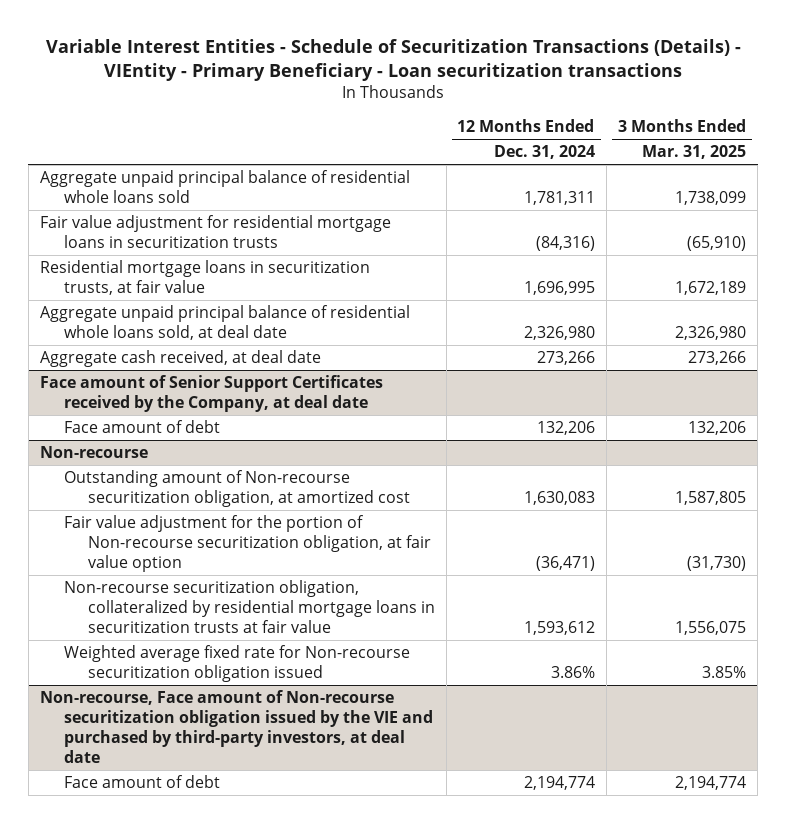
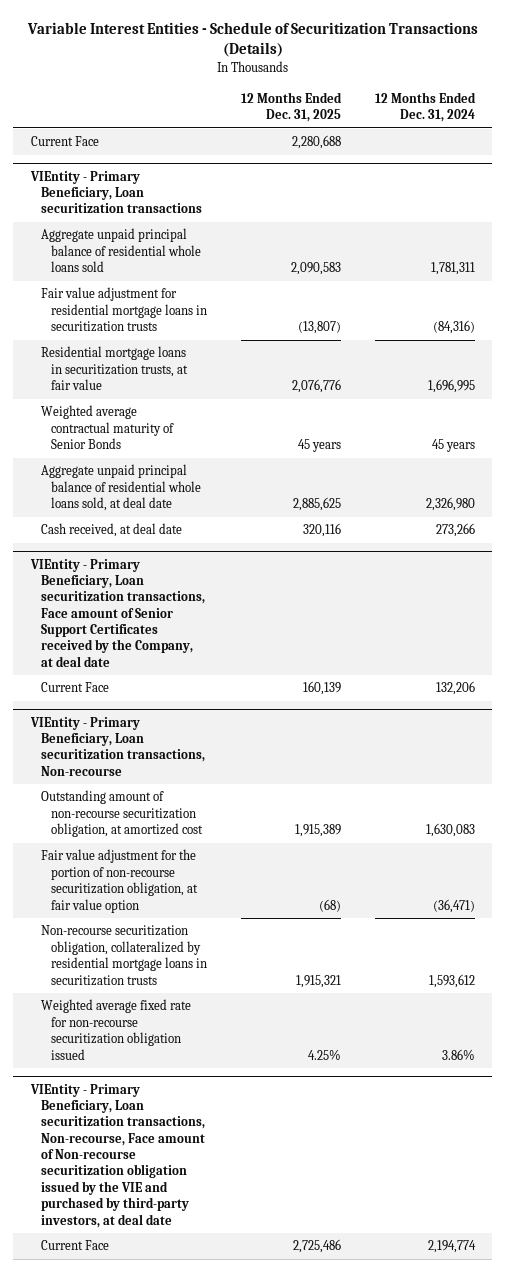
- Variable Interest Entities - Schedule of Securitization Transactions (Details) - VIEntity - Primary Beneficiary - Loan securitization transactions
+ Variable Interest Entities - Schedule of Securitization Transactions (Details)
- | 12 Months Ended Dec. 31, 2024 | 3 Months Ended Mar. 31, 2025
+ | 12 Months Ended Dec. 31, 2025 | 12 Months Ended Dec. 31, 2024
+ Current Face | 2,280,688 |
+ VIEntity - Primary Beneficiary, Loan securitization transactions
+ Weighted average contractual maturity of Senior Bonds | 45 years | 45 years
- Aggregate cash received, at deal date | 273,266 | 273,266
- Face amount of Senior Support Certificates received by the Company, at deal date
- Face amount of debt | 132,206 | 132,206
- Non-recourse
- Outstanding amount of Non-recourse securitization obligation, at amortized cost | 1,630,083 | 1,587,805
- Fair value adjustment for the portion of Non-recourse securitization obligation, at fair value option | (36,471) | (31,730)
- Non-recourse securitization obligation, collateralized by residential mortgage loans in securitization trusts at fair value | 1,593,612 | 1,556,075
- Weighted average fixed rate for Non-recourse securitization obligation issued | 3.86% | 3.85%
- Non-recourse, Face amount of Non-recourse securitization obligation issued by the VIE and purchased by third-party investors, at deal date
- Face amount of debt | 2,194,774 | 2,194,774
+ Cash received, at deal date | 320,116 | 273,266
+ VIEntity - Primary Beneficiary, Loan securitization transactions, Face amount of Senior Support Certificates received by the Company, at deal date
+ Current Face | 160,139 | 132,206
+ VIEntity - Primary Beneficiary, Loan securitization transactions, Non-recourse
+ Outstanding amount of non-recourse securitization obligation, at amortized cost | 1,915,389 | 1,630,083
+ Fair value adjustment for the portion of non-recourse securitization obligation, at fair value option | (68) | (36,471)
+ Non-recourse securitization obligation, collateralized by residential mortgage loans in securitization trusts | 1,915,321 | 1,593,612
+ Weighted average fixed rate for non-recourse securitization obligation issued | 4.25% | 3.86%
+ VIEntity - Primary Beneficiary, Loan securitization transactions, Non-recourse, Face amount of Non-recourse securitization obligation issued by the VIE and purchased by third-party investors, at deal date
+ Current Face | 2,725,486 | 2,194,774

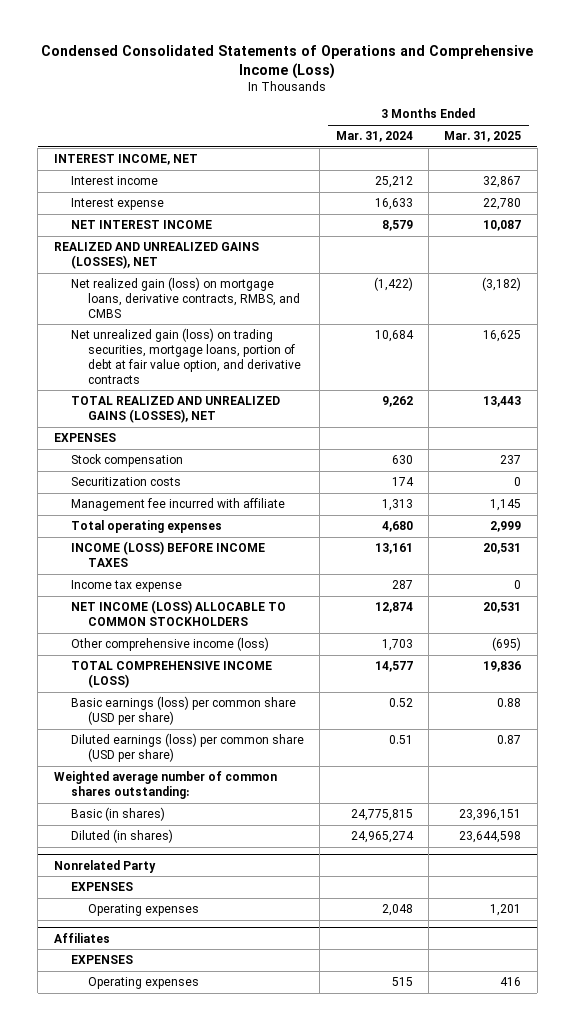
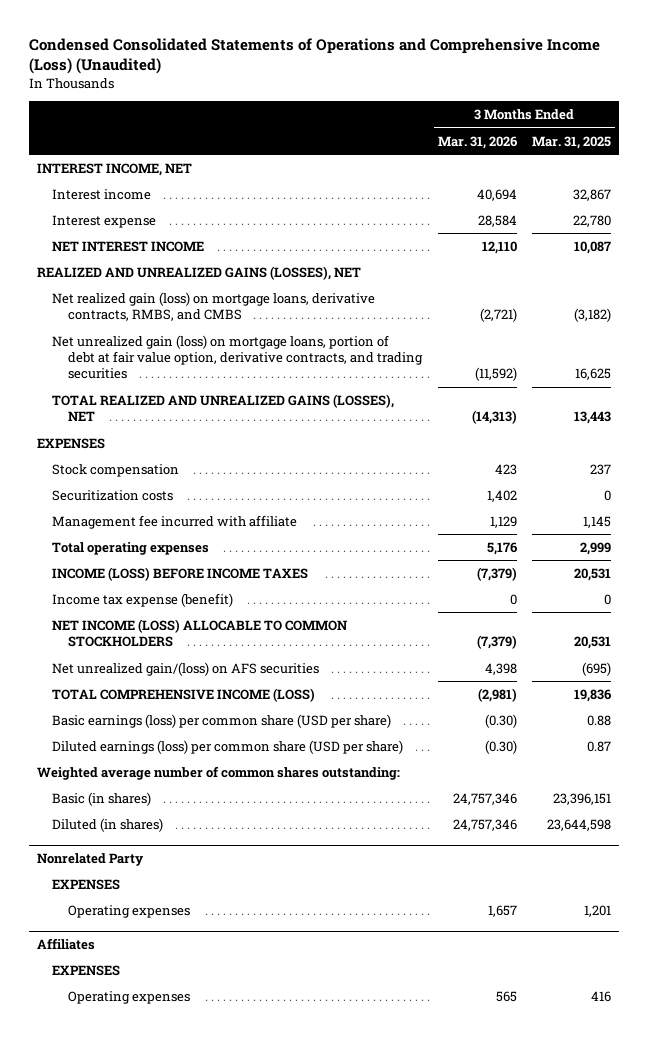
- Condensed Consolidated Statements of Operations and Comprehensive Income (Loss)
+ Condensed Consolidated Statements of Operations and Comprehensive Income (Loss) (Unaudited)
- | 3 Months Ended Mar. 31, 2024 | 3 Months Ended Mar. 31, 2025
+ | 3 Months Ended Mar. 31, 2026 | 3 Months Ended Mar. 31, 2025
- Net unrealized gain (loss) on trading securities, mortgage loans, portion of debt at fair value option, and derivative contracts | 10,684 | 16,625
+ Net unrealized gain (loss) on mortgage loans, portion of debt at fair value option, derivative contracts, and trading securities | (11,592) | 16,625
- Income tax expense | 287 | 0
+ Income tax expense (benefit) | 0 | 0
- Other comprehensive income (loss) | 1,703 | (695)
+ Net unrealized gain/(loss) on AFS securities | 4,398 | (695)

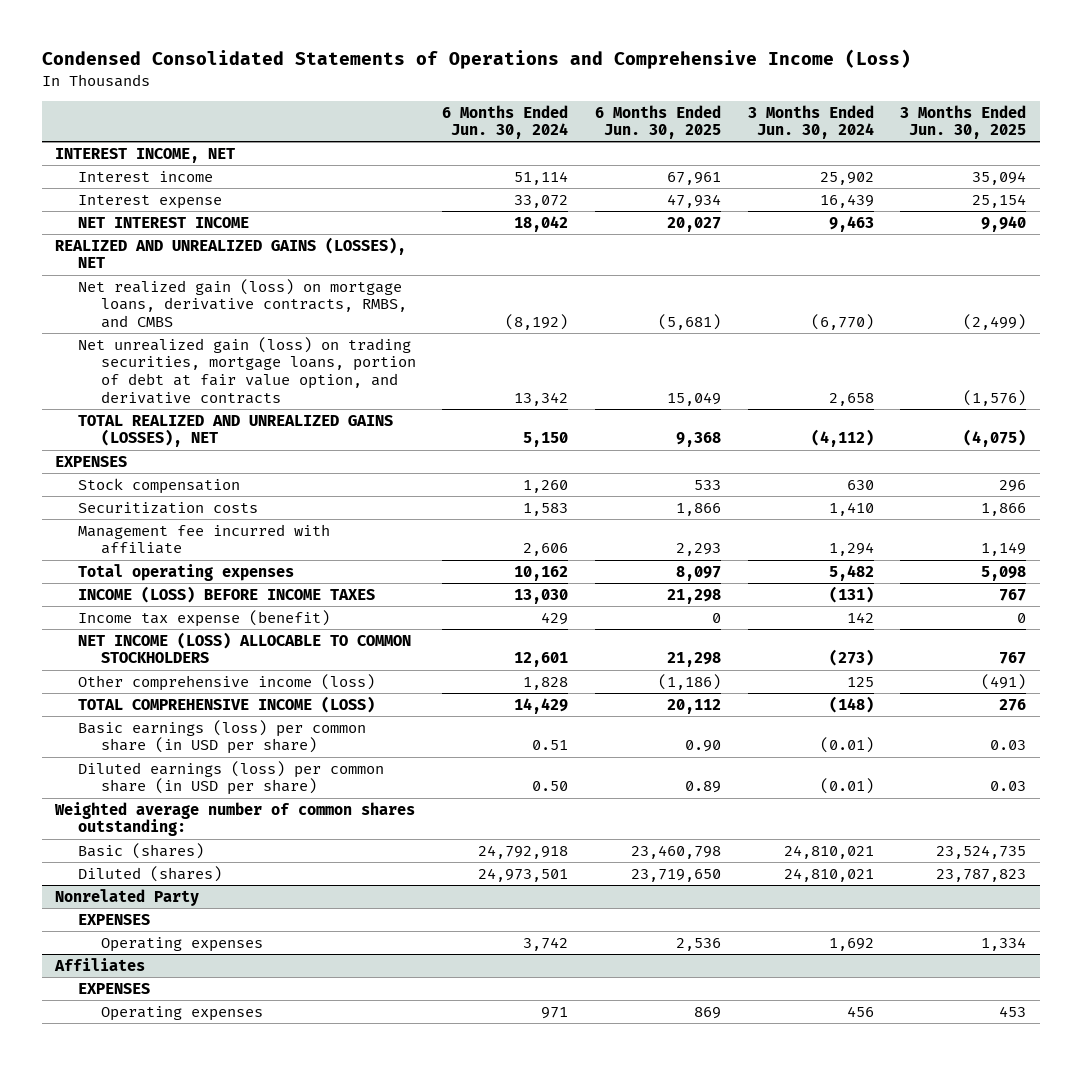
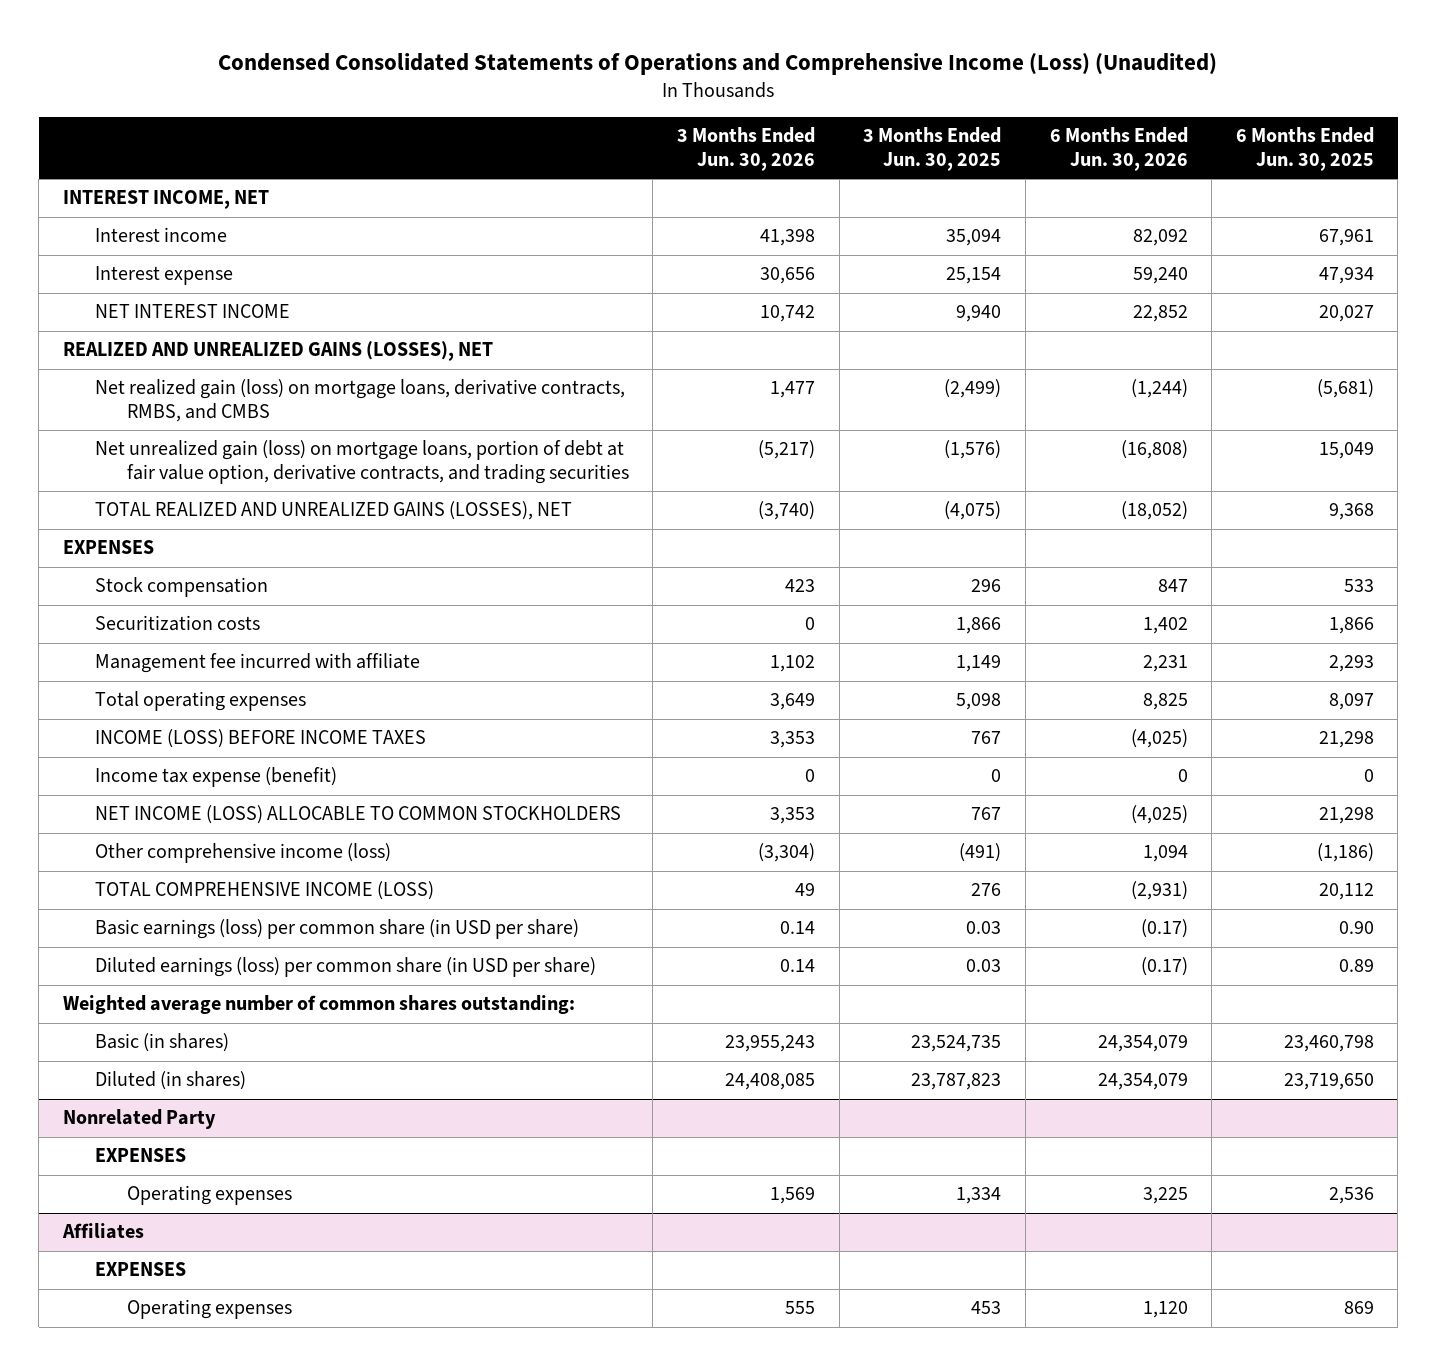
- Condensed Consolidated Statements of Operations and Comprehensive Income (Loss)
+ Condensed Consolidated Statements of Operations and Comprehensive Income (Loss) (Unaudited)
- | 6 Months Ended Jun. 30, 2024 | 6 Months Ended Jun. 30, 2025 | 3 Months Ended Jun. 30, 2024 | 3 Months Ended Jun. 30, 2025
+ | 3 Months Ended Jun. 30, 2026 | 3 Months Ended Jun. 30, 2025 | 6 Months Ended Jun. 30, 2026 | 6 Months Ended Jun. 30, 2025
- Net unrealized gain (loss) on trading securities, mortgage loans, portion of debt at fair value option, and derivative contracts | 13,342 | 15,049 | 2,658 | (1,576)
+ Net unrealized gain (loss) on mortgage loans, portion of debt at fair value option, derivative contracts, and trading securities | (5,217) | (1,576) | (16,808) | 15,049
- Basic (shares) | 24,792,918 | 23,460,798 | 24,810,021 | 23,524,735
- Diluted (shares) | 24,973,501 | 23,719,650 | 24,810,021 | 23,787,823
+ Basic (in shares) | 23,955,243 | 23,524,735 | 24,354,079 | 23,460,798
+ Diluted (in shares) | 24,408,085 | 23,787,823 | 24,354,079 | 23,719,650

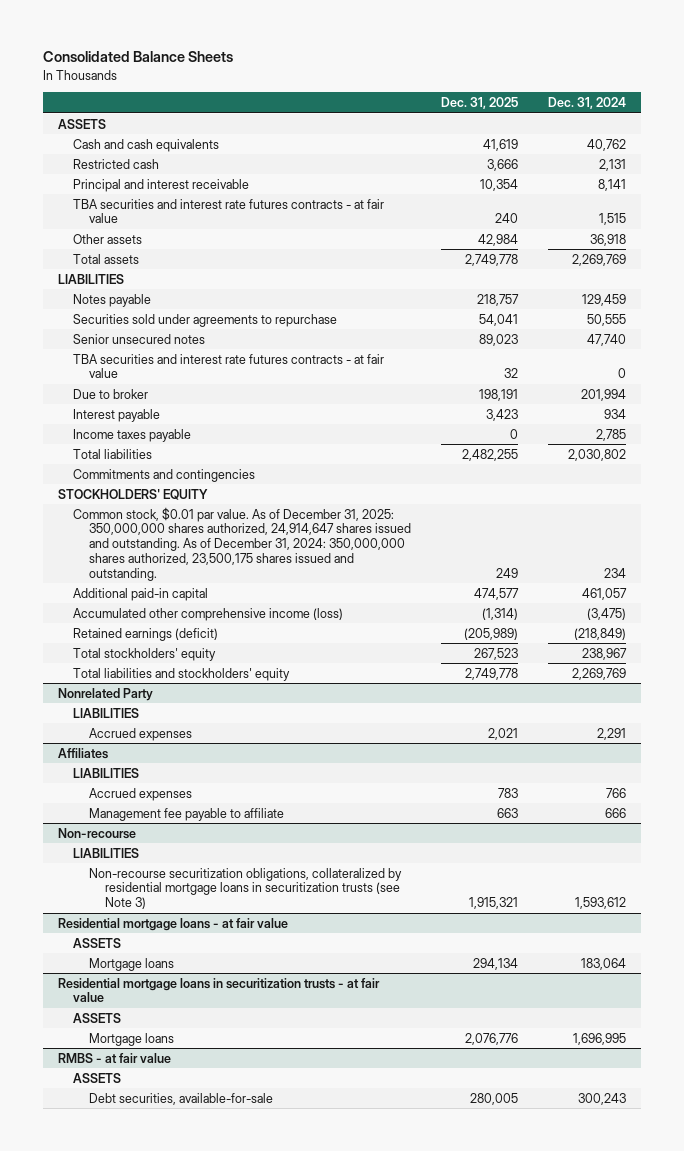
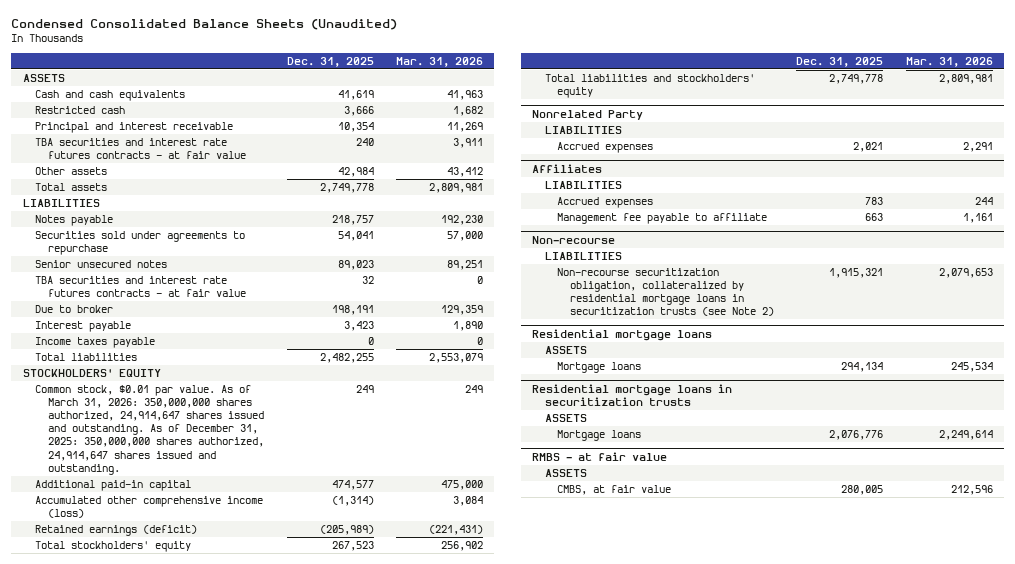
- Consolidated Balance Sheets
+ Condensed Consolidated Balance Sheets (Unaudited)
- | Dec. 31, 2025 | Dec. 31, 2024
+ | Dec. 31, 2025 | Mar. 31, 2026
- Commitments and contingencies
- Common stock, $0.01 par value. As of December 31, 2025: 350,000,000 shares authorized, 24,914,647 shares issued and outstanding. As of December 31, 2024: 350,000,000 shares authorized, 23,500,175 shares issued and outstanding. | 249 | 234
+ Common stock, $0.01 par value. As of March 31, 2026: 350,000,000 shares authorized, 24,914,647 shares issued and outstanding. As of December 31, 2025: 350,000,000 shares authorized, 24,914,647 shares issued and outstanding. | 249 | 249
@ Non-recourse
- Non-recourse securitization obligations, collateralized by residential mortgage loans in securitization trusts (see Note 3) | 1,915,321 | 1,593,612
- Residential mortgage loans - at fair value
@ Non-recourse
+ Non-recourse securitization obligation, collateralized by residential mortgage loans in securitization trusts (see Note 2) | 1,915,321 | 2,079,653
+ Residential mortgage loans
- Residential mortgage loans in securitization trusts - at fair value
+ Residential mortgage loans in securitization trusts
@ RMBS - at fair value
- Debt securities, available-for-sale | 280,005 | 300,243
+ CMBS, at fair value | 280,005 | 212,596

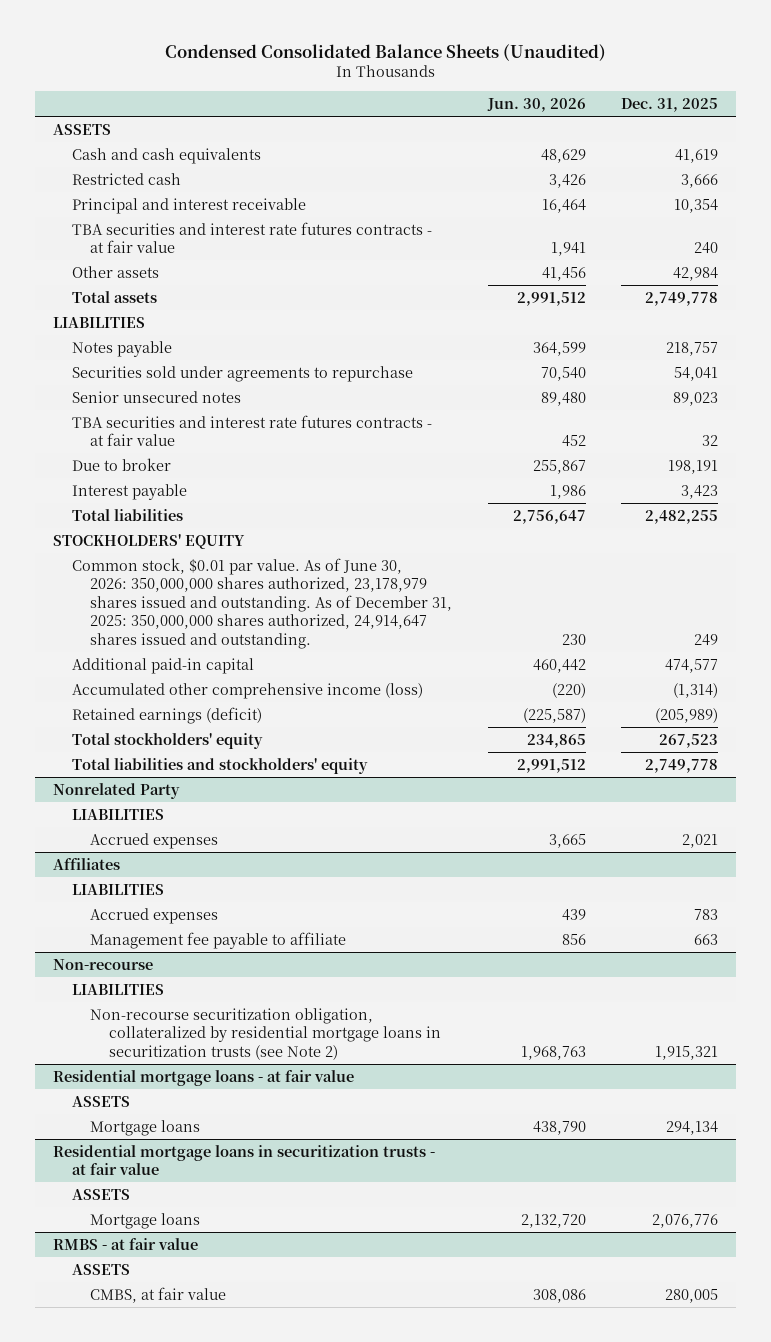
- | Dec. 31, 2025 | Mar. 31, 2026
+ | Jun. 30, 2026 | Dec. 31, 2025
- Income taxes payable | 0 | 0
- Common stock, $0.01 par value. As of March 31, 2026: 350,000,000 shares authorized, 24,914,647 shares issued and outstanding. As of December 31, 2025: 350,000,000 shares authorized, 24,914,647 shares issued and outstanding. | 249 | 249
+ Common stock, $0.01 par value. As of June 30, 2026: 350,000,000 shares authorized, 23,178,979 shares issued and outstanding. As of December 31, 2025: 350,000,000 shares authorized, 24,914,647 shares issued and outstanding. | 230 | 249
- Residential mortgage loans
+ Residential mortgage loans - at fair value
- Residential mortgage loans in securitization trusts
+ Residential mortgage loans in securitization trusts - at fair value

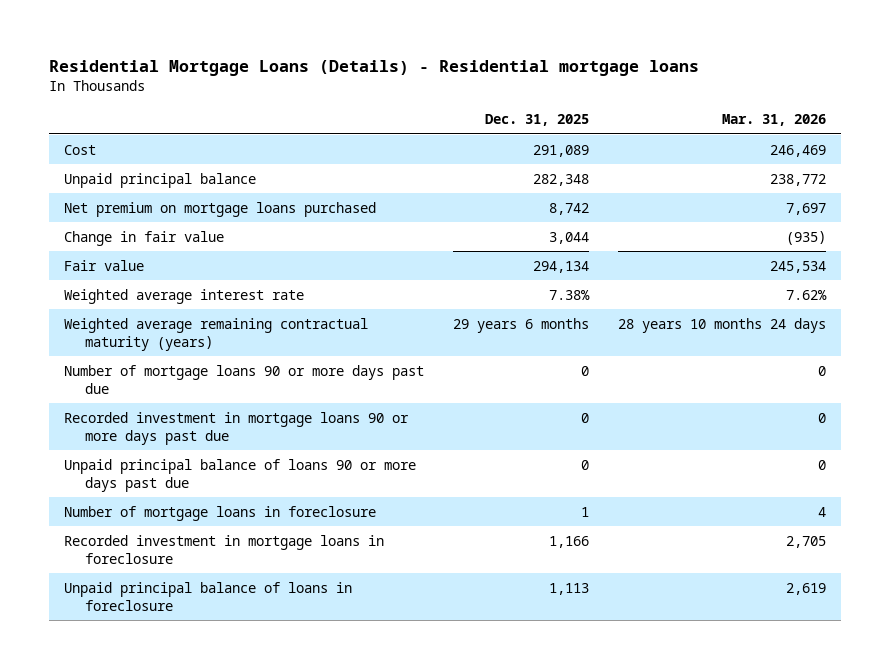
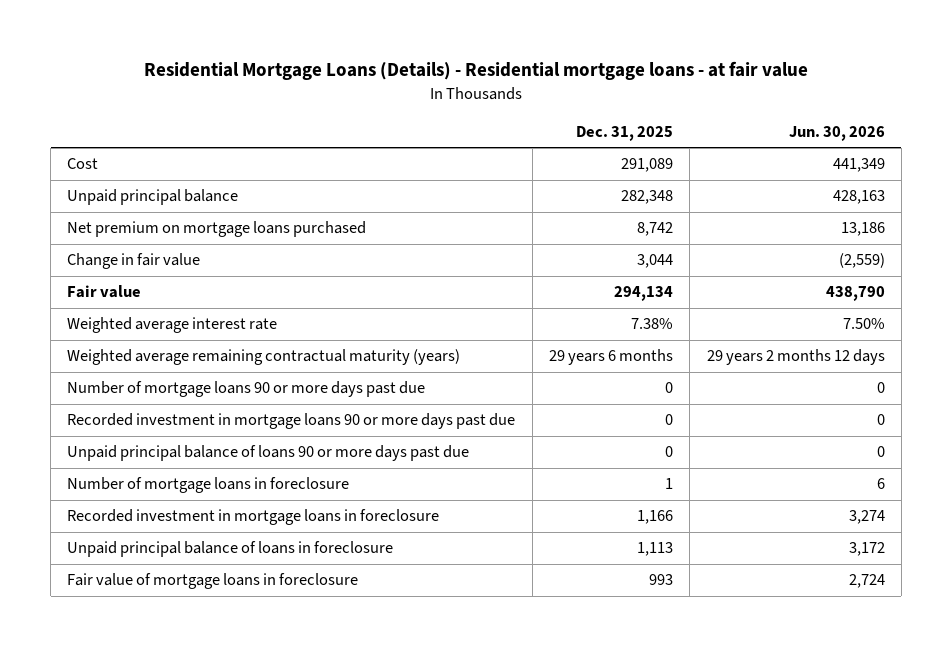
- Residential Mortgage Loans (Details) - Residential mortgage loans
+ Residential Mortgage Loans (Details) - Residential mortgage loans - at fair value
- | Dec. 31, 2025 | Mar. 31, 2026
+ | Dec. 31, 2025 | Jun. 30, 2026
+ Fair value of mortgage loans in foreclosure | 993 | 2,724

